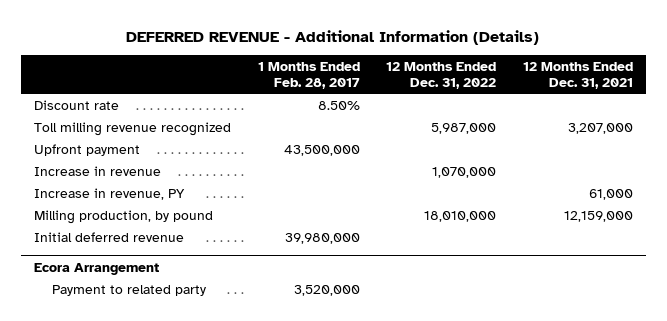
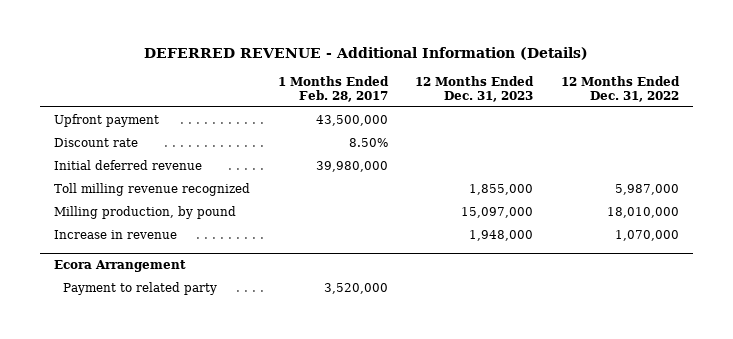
- | 1 Months Ended Feb. 28, 2017 | 12 Months Ended Dec. 31, 2022 | 12 Months Ended Dec. 31, 2021
+ | 1 Months Ended Feb. 28, 2017 | 12 Months Ended Dec. 31, 2023 | 12 Months Ended Dec. 31, 2022
moved up: Upfront payment | 43,500,000 | |
moved up: Initial deferred revenue | 39,980,000 | |
- Increase in revenue, PY | | | 61,000
moved down: Increase in revenue | | 1,948,000 | 1,070,000

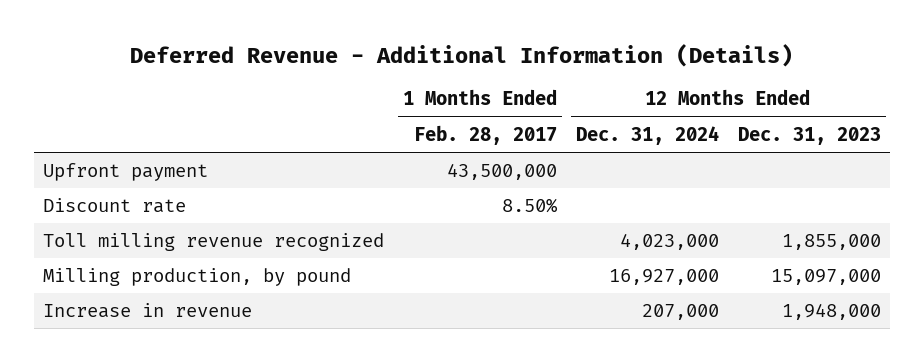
- DEFERRED REVENUE - Additional Information (Details)
+ Deferred Revenue - Additional Information (Details)
- | 1 Months Ended Feb. 28, 2017 | 12 Months Ended Dec. 31, 2023 | 12 Months Ended Dec. 31, 2022
+ | 1 Months Ended Feb. 28, 2017 | 12 Months Ended Dec. 31, 2024 | 12 Months Ended Dec. 31, 2023
- Initial deferred revenue | 39,980,000 | |
- Ecora Arrangement
- Payment to related party | 3,520,000 | |

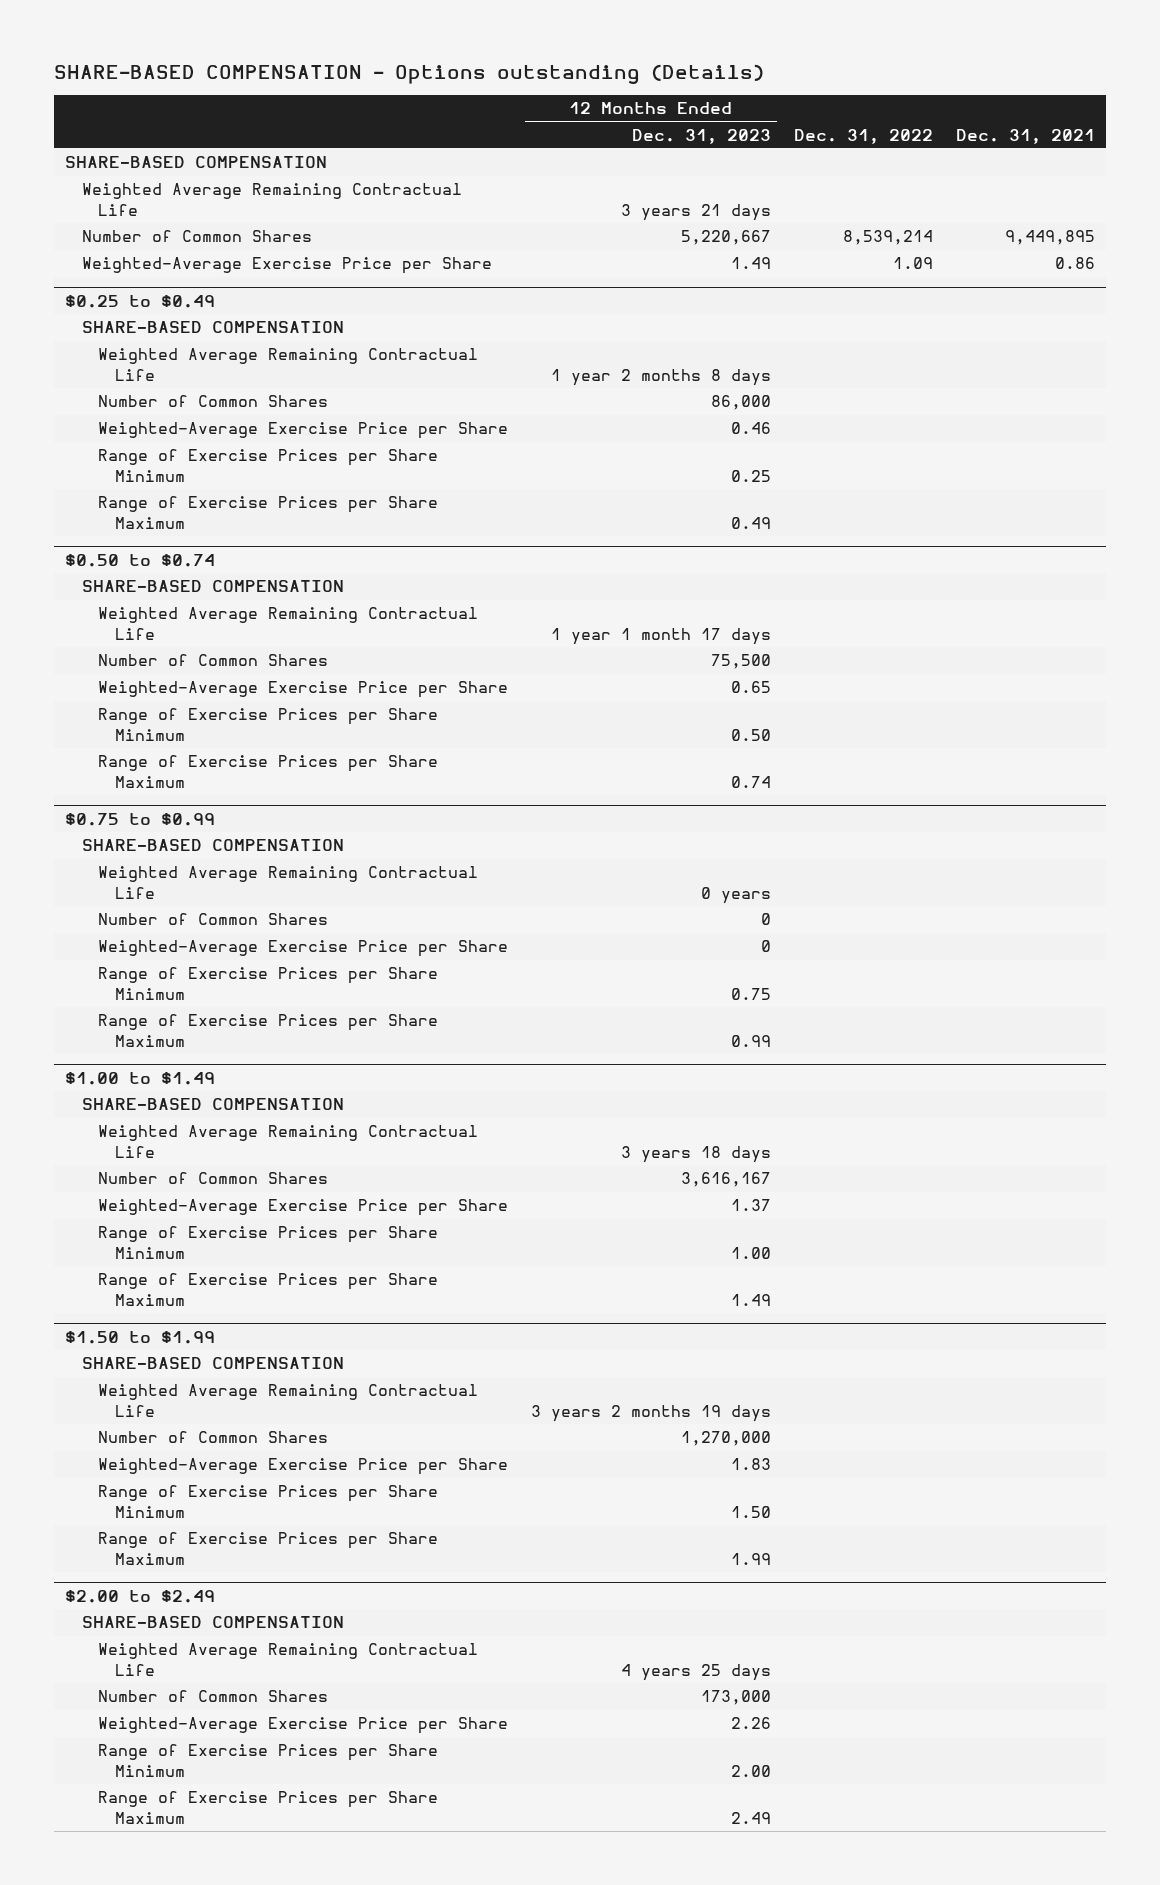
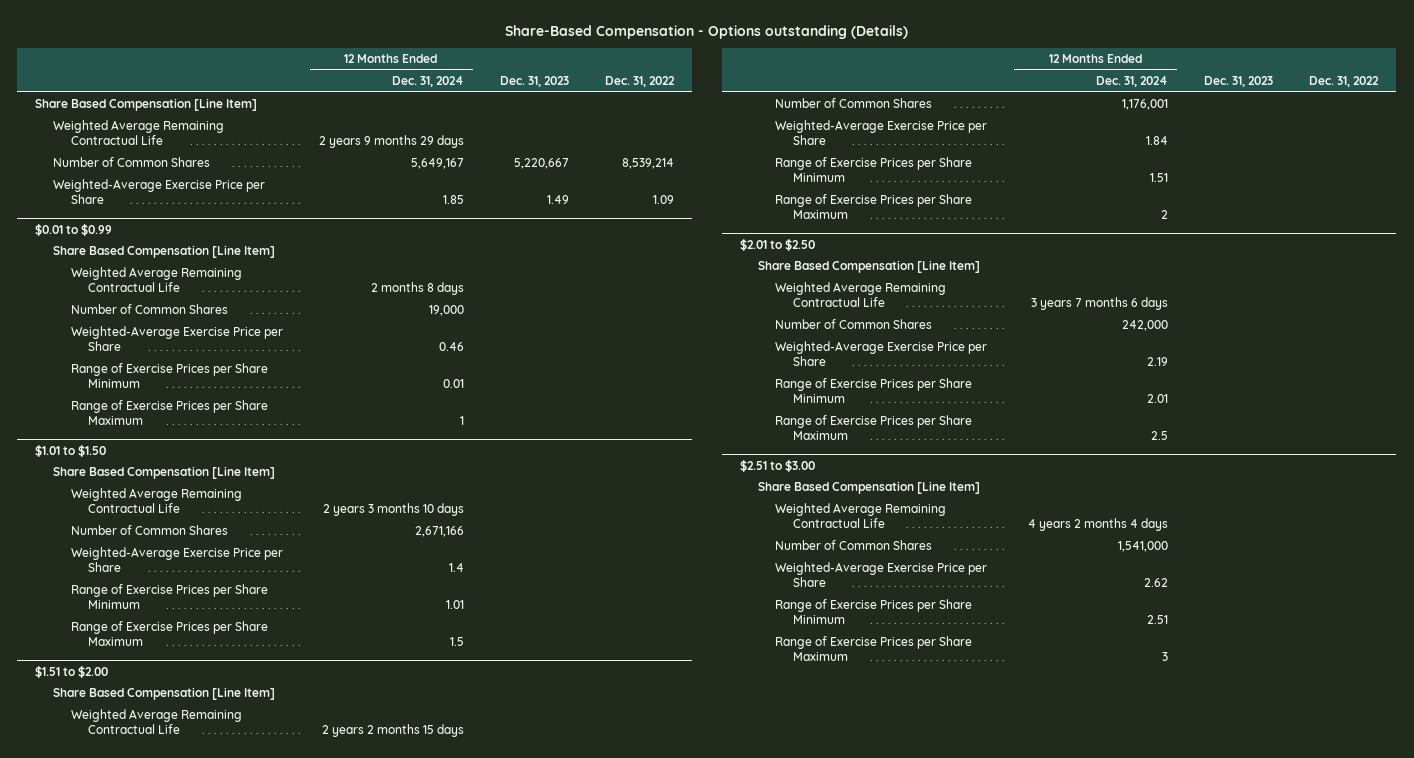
- SHARE-BASED COMPENSATION - Options outstanding (Details)
+ Share-Based Compensation - Options outstanding (Details)
- | 12 Months Ended Dec. 31, 2023 | Dec. 31, 2022 | Dec. 31, 2021
+ | 12 Months Ended Dec. 31, 2024 | Dec. 31, 2023 | Dec. 31, 2022
- SHARE-BASED COMPENSATION
+ Share Based Compensation [Line Item]
- $0.25 to $0.49
- SHARE-BASED COMPENSATION
+ $0.01 to $0.99
+ Share Based Compensation [Line Item]
- $0.50 to $0.74
- SHARE-BASED COMPENSATION
+ $1.01 to $1.50
+ Share Based Compensation [Line Item]
- $0.75 to $0.99
- SHARE-BASED COMPENSATION
+ $1.51 to $2.00
+ Share Based Compensation [Line Item]
- $1.00 to $1.49
- SHARE-BASED COMPENSATION
+ $2.01 to $2.50
+ Share Based Compensation [Line Item]
- $1.50 to $1.99
- SHARE-BASED COMPENSATION
+ $2.51 to $3.00
+ Share Based Compensation [Line Item]
- $2.00 to $2.49
- SHARE-BASED COMPENSATION
- Weighted Average Remaining Contractual Life | 4 years 25 days | |
- Number of Common Shares | 173,000 | |
- Weighted-Average Exercise Price per Share | 2.26 | |
- Range of Exercise Prices per Share Minimum | 2.00 | |
- Range of Exercise Prices per Share Maximum | 2.49 | |

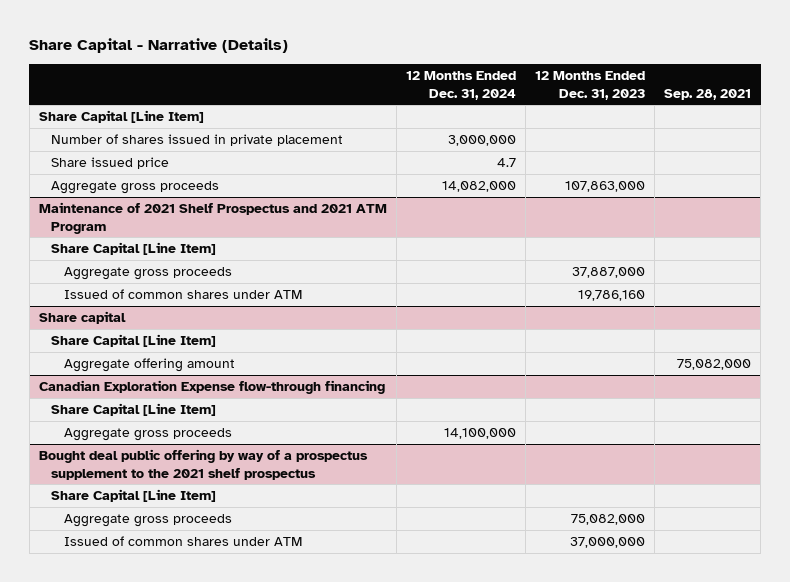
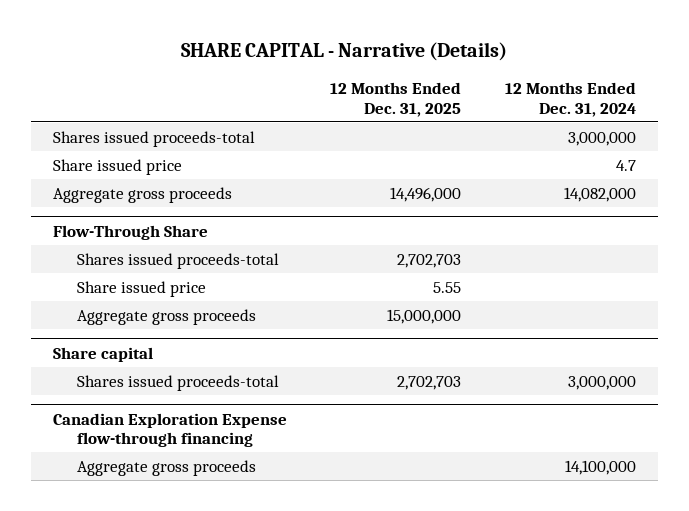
- Share Capital - Narrative (Details)
+ SHARE CAPITAL - Narrative (Details)
- | 12 Months Ended Dec. 31, 2024 | 12 Months Ended Dec. 31, 2023 | Sep. 28, 2021
+ | 12 Months Ended Dec. 31, 2025 | 12 Months Ended Dec. 31, 2024
- Share Capital [Line Item]
- Number of shares issued in private placement | 3,000,000 | |
+ Shares issued proceeds-total | | 3,000,000
- Maintenance of 2021 Shelf Prospectus and 2021 ATM Program
- Share Capital [Line Item]
- Aggregate gross proceeds | | 37,887,000 |
- Issued of common shares under ATM | | 19,786,160 |
+ Flow-Through Share
+ Shares issued proceeds-total | 2,702,703 |
+ Share issued price | 5.55 |
+ Aggregate gross proceeds | 15,000,000 |
@ Share capital
- Share Capital [Line Item]
- Aggregate offering amount | | | 75,082,000
+ Shares issued proceeds-total | 2,702,703 | 3,000,000
@ Canadian Exploration Expense flow-through financing
- Share Capital [Line Item]
- Bought deal public offering by way of a prospectus supplement to the 2021 shelf prospectus
- Share Capital [Line Item]
- Aggregate gross proceeds | | 75,082,000 |
- Issued of common shares under ATM | | 37,000,000 |

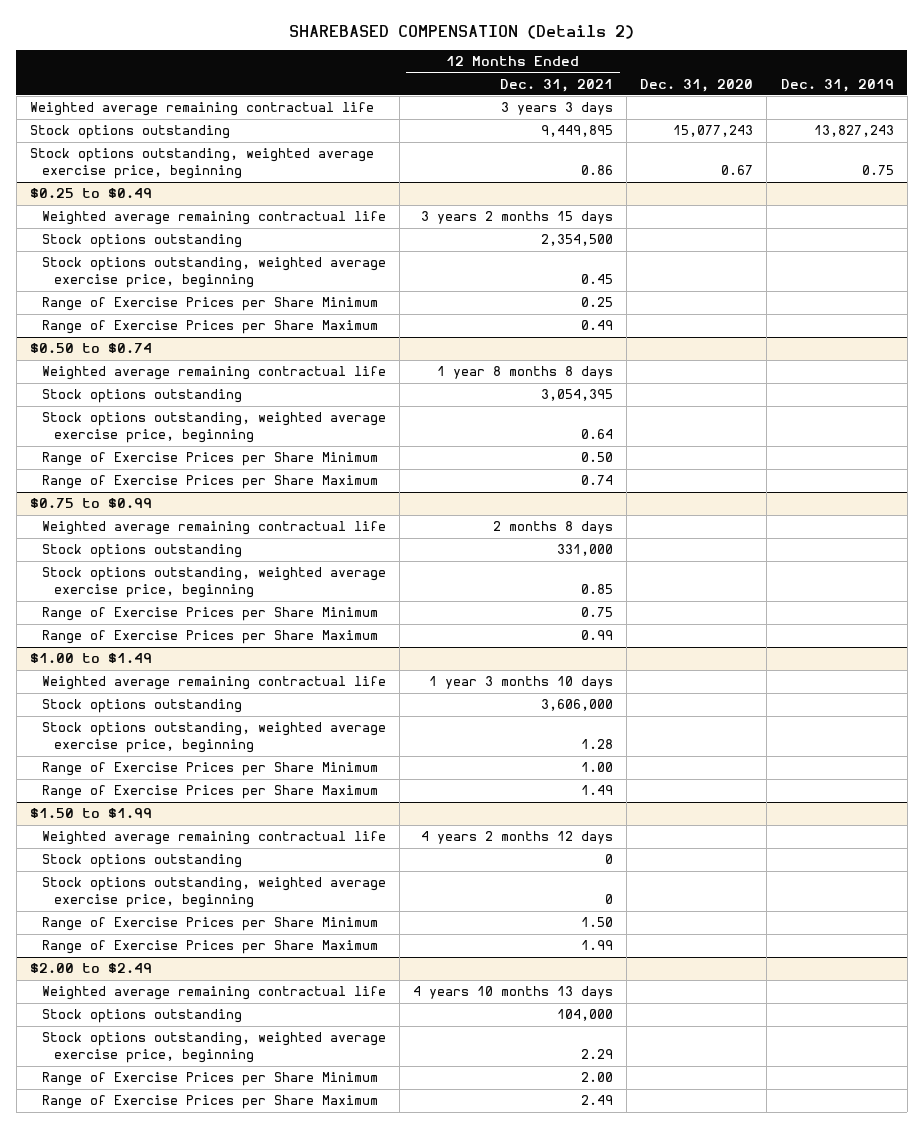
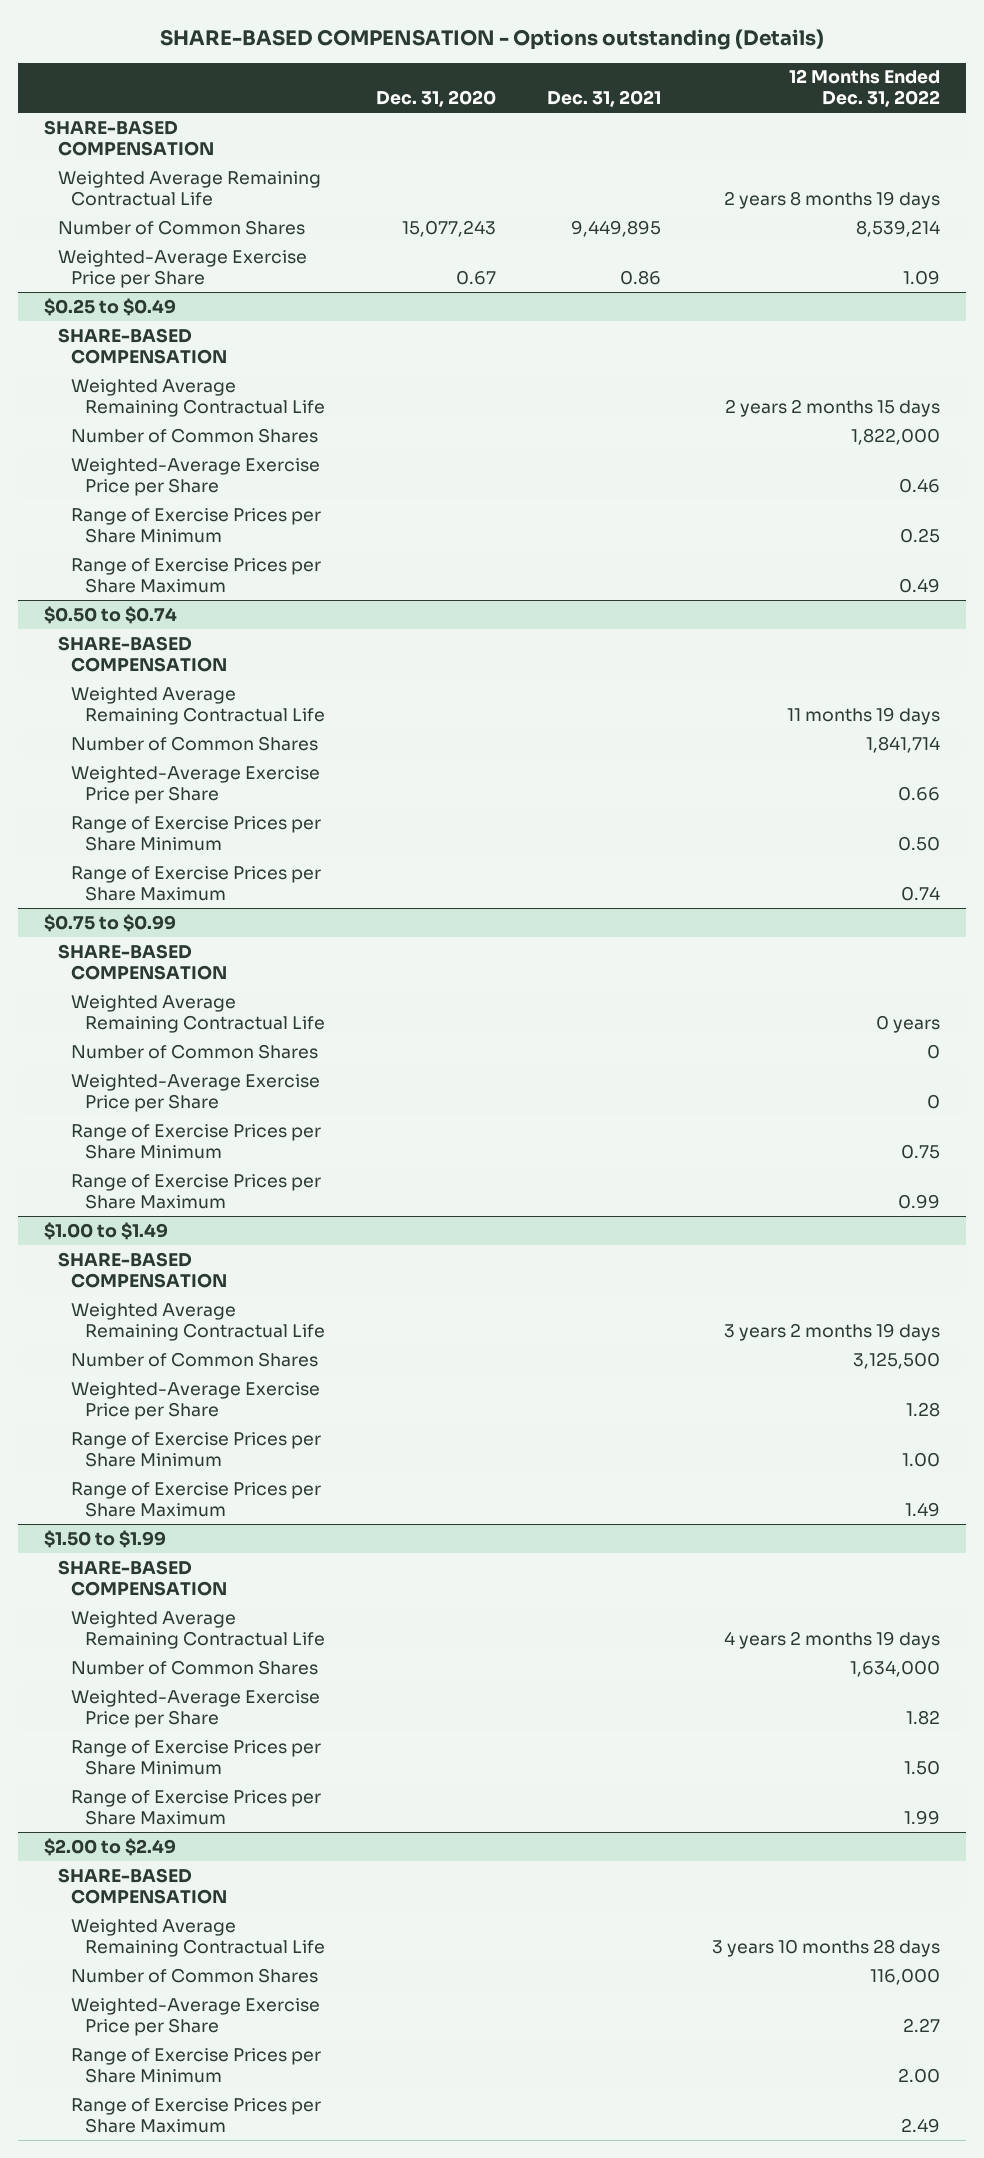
- SHAREBASED COMPENSATION (Details 2)
+ SHARE-BASED COMPENSATION - Options outstanding (Details)
- | 12 Months Ended Dec. 31, 2021 | Dec. 31, 2020 | Dec. 31, 2019
+ | Dec. 31, 2020 | Dec. 31, 2021 | 12 Months Ended Dec. 31, 2022
- Weighted average remaining contractual life | 3 years 3 days | |
- Stock options outstanding | 9,449,895 | 15,077,243 | 13,827,243
- Stock options outstanding, weighted average exercise price, beginning | 0.86 | 0.67 | 0.75
+ SHARE-BASED COMPENSATION
+ Weighted Average Remaining Contractual Life | | | 2 years 8 months 19 days
+ Number of Common Shares | 15,077,243 | 9,449,895 | 8,539,214
+ Weighted-Average Exercise Price per Share | 0.67 | 0.86 | 1.09
@ $0.25 to $0.49
- Weighted average remaining contractual life | 3 years 2 months 15 days | |
- Stock options outstanding | 2,354,500 | |
- Stock options outstanding, weighted average exercise price, beginning | 0.45 | |
+ SHARE-BASED COMPENSATION
+ Weighted Average Remaining Contractual Life | | | 2 years 2 months 15 days
+ Number of Common Shares | | | 1,822,000
+ Weighted-Average Exercise Price per Share | | | 0.46
@ $0.50 to $0.74
- Weighted average remaining contractual life | 1 year 8 months 8 days | |
- Stock options outstanding | 3,054,395 | |
- Stock options outstanding, weighted average exercise price, beginning | 0.64 | |
+ SHARE-BASED COMPENSATION
+ Weighted Average Remaining Contractual Life | | | 11 months 19 days
+ Number of Common Shares | | | 1,841,714
+ Weighted-Average Exercise Price per Share | | | 0.66
@ $0.75 to $0.99
- Weighted average remaining contractual life | 2 months 8 days | |
- Stock options outstanding | 331,000 | |
- Stock options outstanding, weighted average exercise price, beginning | 0.85 | |
+ SHARE-BASED COMPENSATION
+ Weighted Average Remaining Contractual Life | | | 0 years
+ Number of Common Shares | | | 0
+ Weighted-Average Exercise Price per Share | | | 0
@ $1.00 to $1.49
- Weighted average remaining contractual life | 1 year 3 months 10 days | |
- Stock options outstanding | 3,606,000 | |
- Stock options outstanding, weighted average exercise price, beginning | 1.28 | |
+ SHARE-BASED COMPENSATION
+ Weighted Average Remaining Contractual Life | | | 3 years 2 months 19 days
+ Number of Common Shares | | | 3,125,500
+ Weighted-Average Exercise Price per Share | | | 1.28
@ $1.50 to $1.99
- Weighted average remaining contractual life | 4 years 2 months 12 days | |
- Stock options outstanding | 0 | |
- Stock options outstanding, weighted average exercise price, beginning | 0 | |
+ SHARE-BASED COMPENSATION
+ Weighted Average Remaining Contractual Life | | | 4 years 2 months 19 days
+ Number of Common Shares | | | 1,634,000
+ Weighted-Average Exercise Price per Share | | | 1.82
@ $2.00 to $2.49
- Weighted average remaining contractual life | 4 years 10 months 13 days | |
- Stock options outstanding | 104,000 | |
- Stock options outstanding, weighted average exercise price, beginning | 2.29 | |
+ SHARE-BASED COMPENSATION
+ Weighted Average Remaining Contractual Life | | | 3 years 10 months 28 days
+ Number of Common Shares | | | 116,000
+ Weighted-Average Exercise Price per Share | | | 2.27

